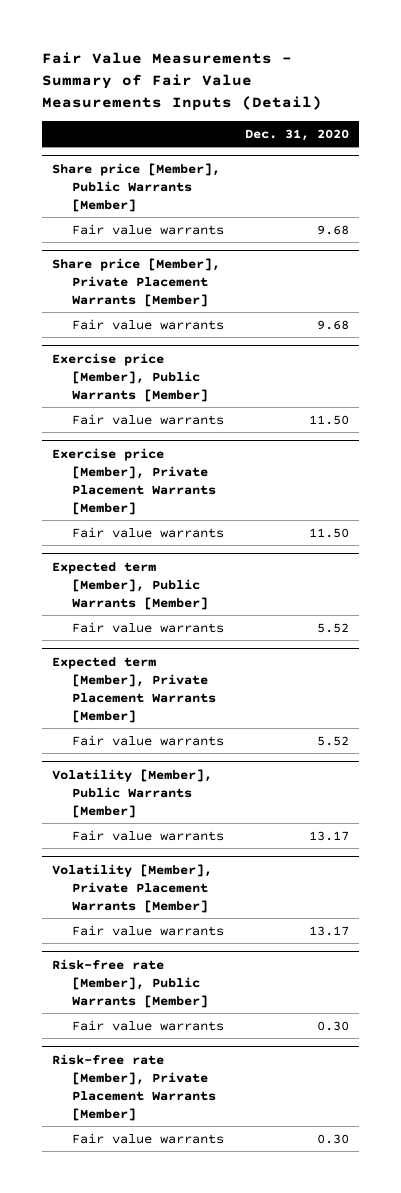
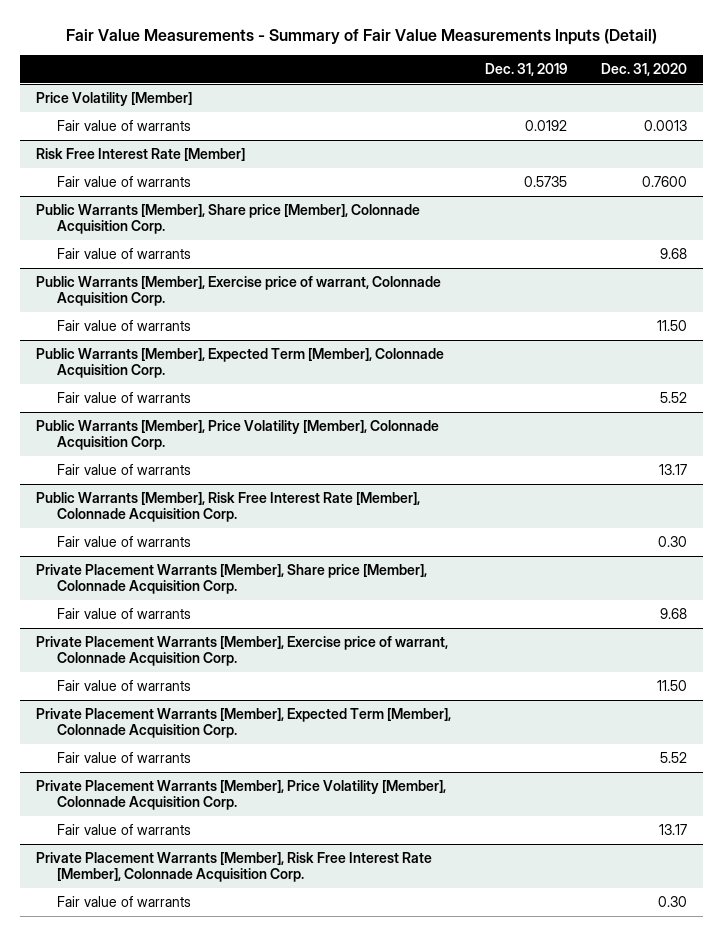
- | Dec. 31, 2020
+ | Dec. 31, 2019 | Dec. 31, 2020
- Share price [Member], Public Warrants [Member]
- Fair value warrants | 9.68
- Share price [Member], Private Placement Warrants [Member]
- Fair value warrants | 9.68
- Exercise price [Member], Public Warrants [Member]
- Fair value warrants | 11.50
- Exercise price [Member], Private Placement Warrants [Member]
- Fair value warrants | 11.50
- Expected term [Member], Public Warrants [Member]
- Fair value warrants | 5.52
- Expected term [Member], Private Placement Warrants [Member]
- Fair value warrants | 5.52
- Volatility [Member], Public Warrants [Member]
- Fair value warrants | 13.17
- Volatility [Member], Private Placement Warrants [Member]
- Fair value warrants | 13.17
- Risk-free rate [Member], Public Warrants [Member]
- Fair value warrants | 0.30
- Risk-free rate [Member], Private Placement Warrants [Member]
- Fair value warrants | 0.30
+ Price Volatility [Member]
+ Fair value of warrants | 0.0192 | 0.0013
+ Risk Free Interest Rate [Member]
+ Fair value of warrants | 0.5735 | 0.7600
+ Public Warrants [Member], Share price [Member], Colonnade Acquisition Corp.
+ Fair value of warrants | | 9.68
+ Public Warrants [Member], Exercise price of warrant, Colonnade Acquisition Corp.
+ Fair value of warrants | | 11.50
+ Public Warrants [Member], Expected Term [Member], Colonnade Acquisition Corp.
+ Fair value of warrants | | 5.52
+ Public Warrants [Member], Price Volatility [Member], Colonnade Acquisition Corp.
+ Fair value of warrants | | 13.17
+ Public Warrants [Member], Risk Free Interest Rate [Member], Colonnade Acquisition Corp.
+ Fair value of warrants | | 0.30
+ Private Placement Warrants [Member], Share price [Member], Colonnade Acquisition Corp.
+ Fair value of warrants | | 9.68
+ Private Placement Warrants [Member], Exercise price of warrant, Colonnade Acquisition Corp.
+ Fair value of warrants | | 11.50
+ Private Placement Warrants [Member], Expected Term [Member], Colonnade Acquisition Corp.
+ Fair value of warrants | | 5.52
+ Private Placement Warrants [Member], Price Volatility [Member], Colonnade Acquisition Corp.
+ Fair value of warrants | | 13.17
+ Private Placement Warrants [Member], Risk Free Interest Rate [Member], Colonnade Acquisition Corp.
+ Fair value of warrants | | 0.30

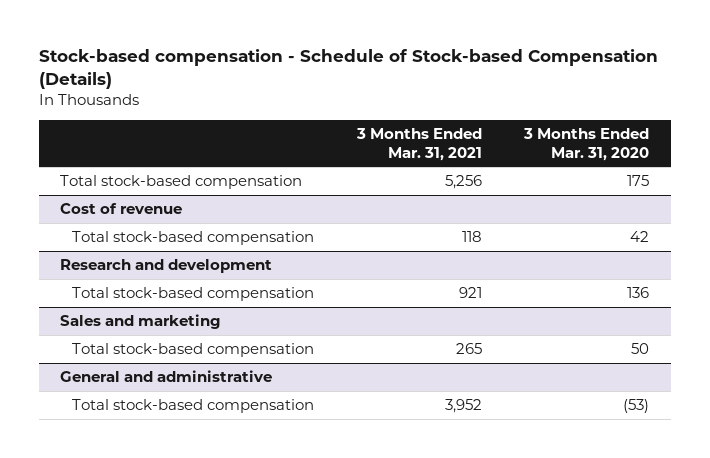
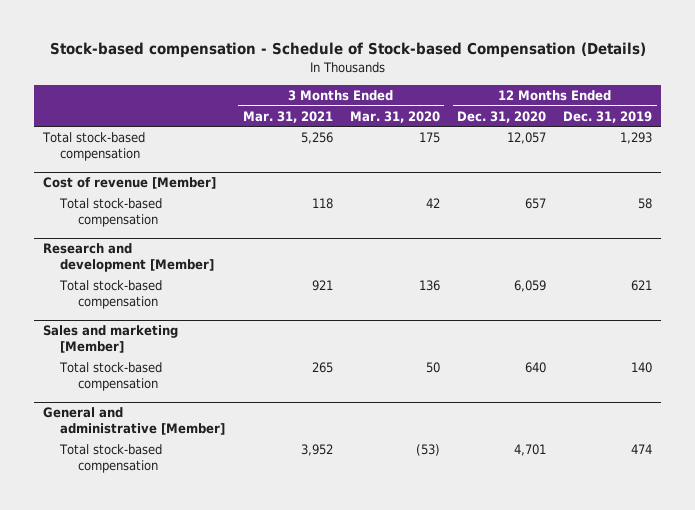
- | 3 Months Ended Mar. 31, 2021 | 3 Months Ended Mar. 31, 2020
+ | 3 Months Ended Mar. 31, 2021 | 3 Months Ended Mar. 31, 2020 | 12 Months Ended Dec. 31, 2020 | 12 Months Ended Dec. 31, 2019
- Cost of revenue
+ Cost of revenue [Member]
- Research and development
+ Research and development [Member]
- Sales and marketing
+ Sales and marketing [Member]
- General and administrative
+ General and administrative [Member]

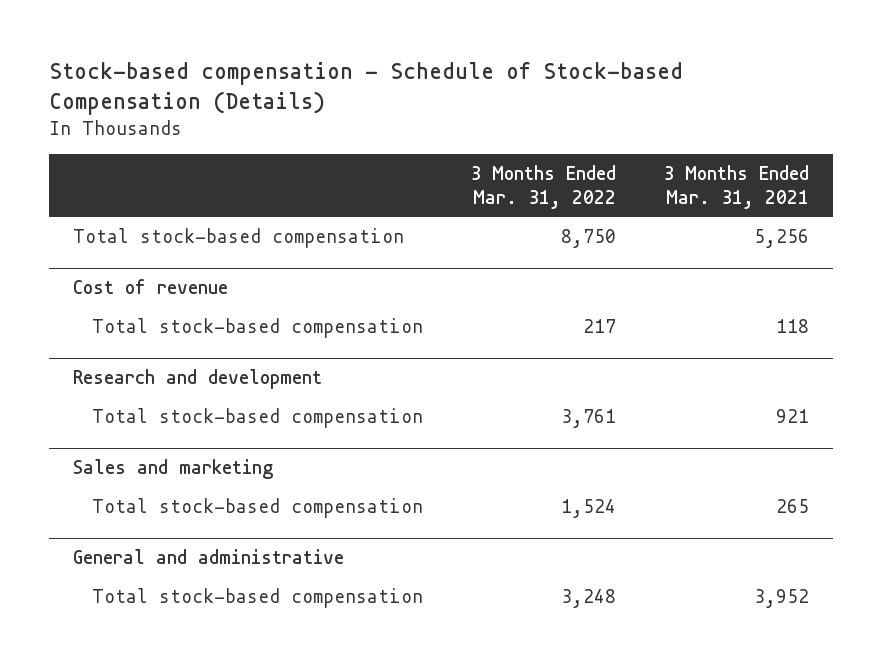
- | 3 Months Ended Mar. 31, 2021 | 3 Months Ended Mar. 31, 2020 | 12 Months Ended Dec. 31, 2020 | 12 Months Ended Dec. 31, 2019
+ | 3 Months Ended Mar. 31, 2022 | 3 Months Ended Mar. 31, 2021
- Cost of revenue [Member]
+ Cost of revenue
- Research and development [Member]
+ Research and development
- Sales and marketing [Member]
+ Sales and marketing
- General and administrative [Member]
+ General and administrative

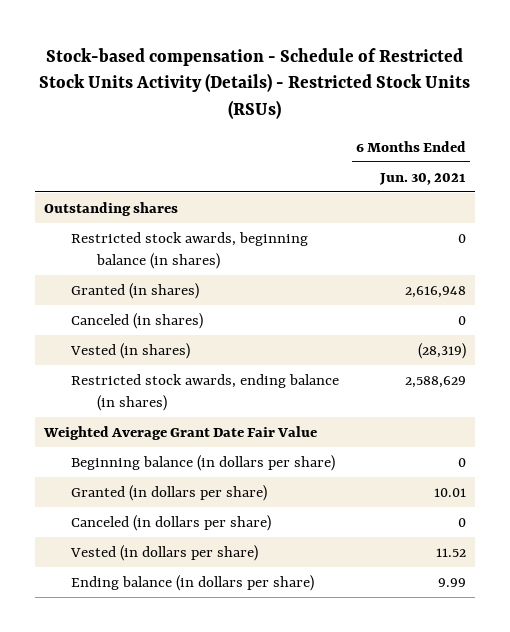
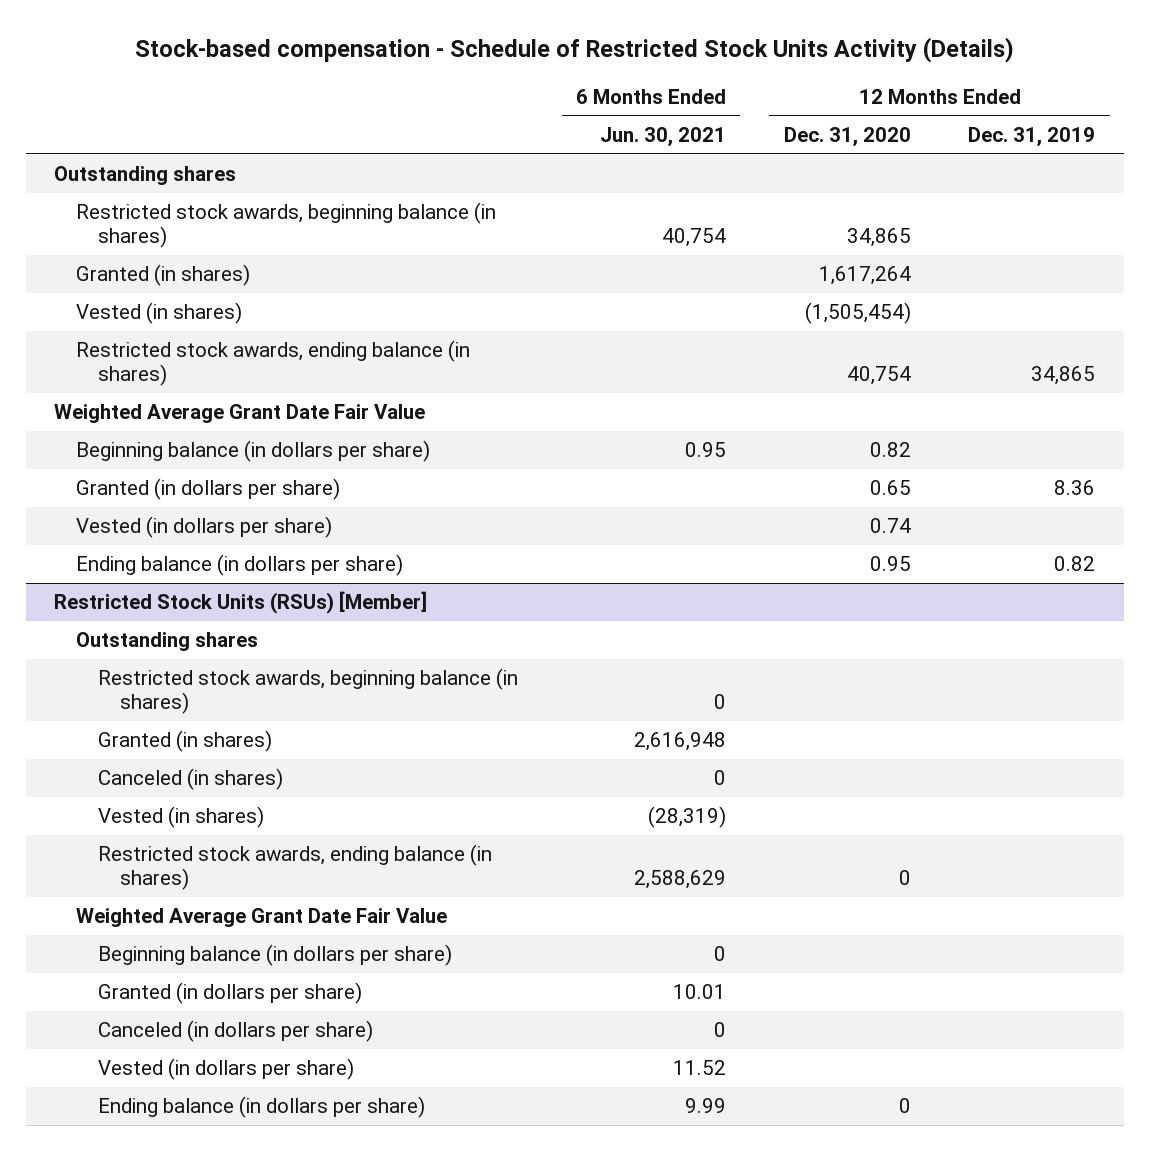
- Stock-based compensation - Schedule of Restricted Stock Units Activity (Details) - Restricted Stock Units (RSUs)
+ Stock-based compensation - Schedule of Restricted Stock Units Activity (Details)
- | 6 Months Ended Jun. 30, 2021
+ | 6 Months Ended Jun. 30, 2021 | 12 Months Ended Dec. 31, 2020 | 12 Months Ended Dec. 31, 2019
+ Restricted stock awards, beginning balance (in shares) | 40,754 | 34,865 |
+ Granted (in shares) | | 1,617,264 |
+ Vested (in shares) | | (1,505,454) |
+ Restricted stock awards, ending balance (in shares) | | 40,754 | 34,865
+ Weighted Average Grant Date Fair Value
+ Beginning balance (in dollars per share) | 0.95 | 0.82 |
+ Granted (in dollars per share) | | 0.65 | 8.36
+ Vested (in dollars per share) | | 0.74 |
+ Ending balance (in dollars per share) | | 0.95 | 0.82
+ Restricted Stock Units (RSUs) [Member]
+ Outstanding shares

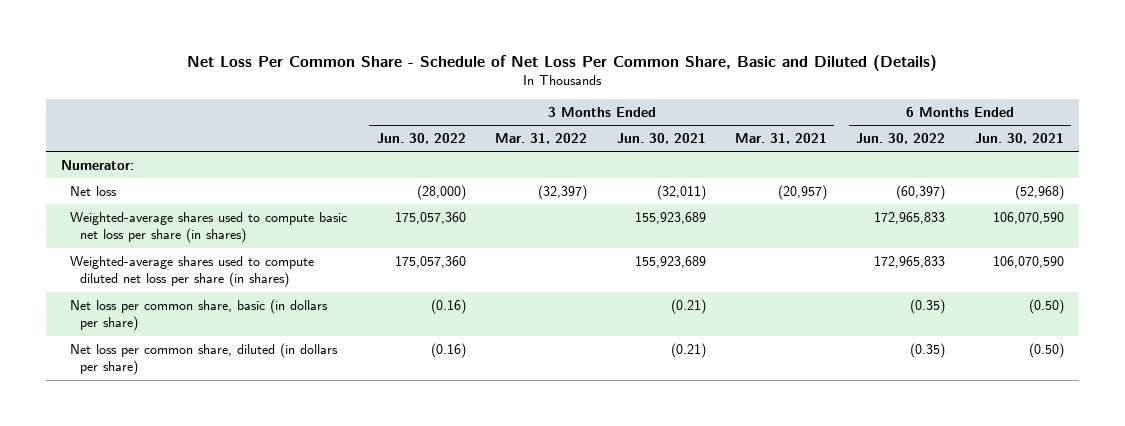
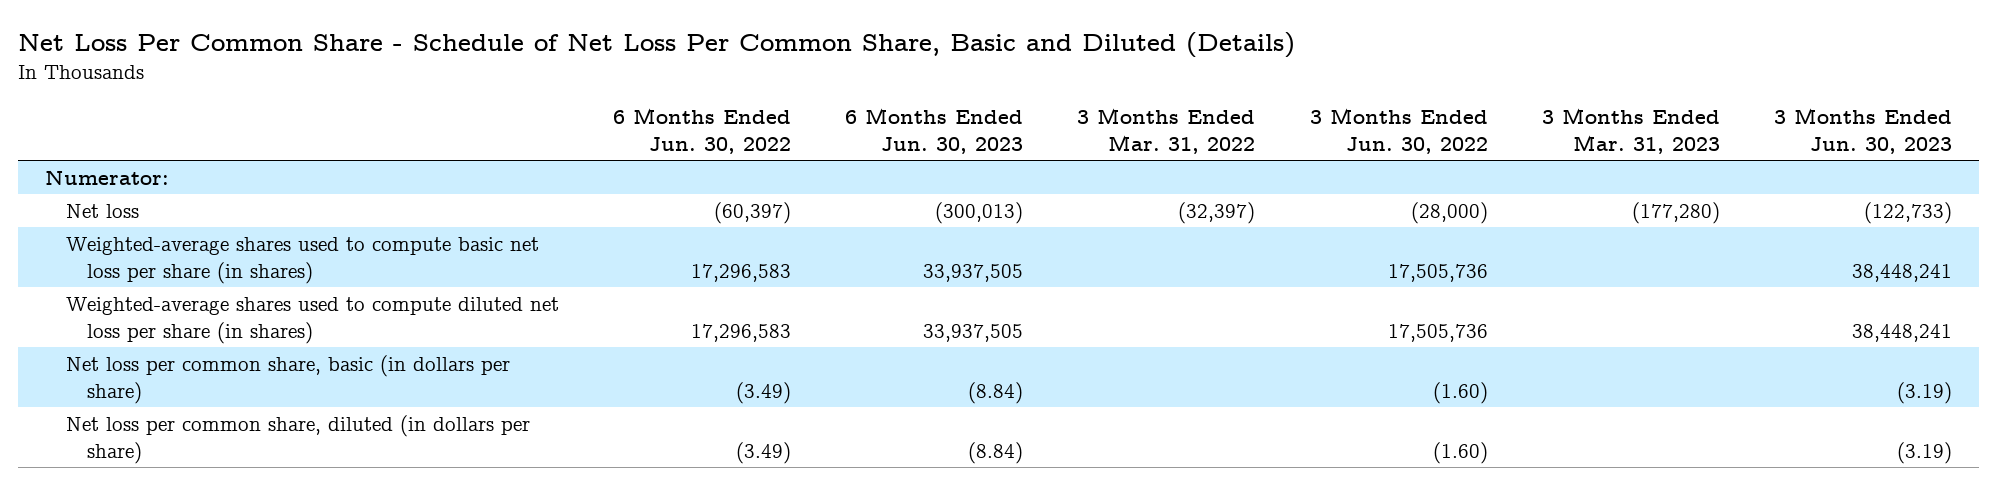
- | 3 Months Ended Jun. 30, 2022 | 3 Months Ended Mar. 31, 2022 | 3 Months Ended Jun. 30, 2021 | 3 Months Ended Mar. 31, 2021 | 6 Months Ended Jun. 30, 2022 | 6 Months Ended Jun. 30, 2021
+ | 6 Months Ended Jun. 30, 2022 | 6 Months Ended Jun. 30, 2023 | 3 Months Ended Mar. 31, 2022 | 3 Months Ended Jun. 30, 2022 | 3 Months Ended Mar. 31, 2023 | 3 Months Ended Jun. 30, 2023
- Weighted-average shares used to compute basic net loss per share (in shares) | 175,057,360 | | 155,923,689 | | 172,965,833 | 106,070,590
- Weighted-average shares used to compute diluted net loss per share (in shares) | 175,057,360 | | 155,923,689 | | 172,965,833 | 106,070,590
- Net loss per common share, basic (in dollars per share) | (0.16) | | (0.21) | | (0.35) | (0.50)
- Net loss per common share, diluted (in dollars per share) | (0.16) | | (0.21) | | (0.35) | (0.50)
+ Weighted-average shares used to compute basic net loss per share (in shares) | 17,296,583 | 33,937,505 | | 17,505,736 | | 38,448,241
+ Weighted-average shares used to compute diluted net loss per share (in shares) | 17,296,583 | 33,937,505 | | 17,505,736 | | 38,448,241
+ Net loss per common share, basic (in dollars per share) | (3.49) | (8.84) | | (1.60) | | (3.19)
+ Net loss per common share, diluted (in dollars per share) | (3.49) | (8.84) | | (1.60) | | (3.19)

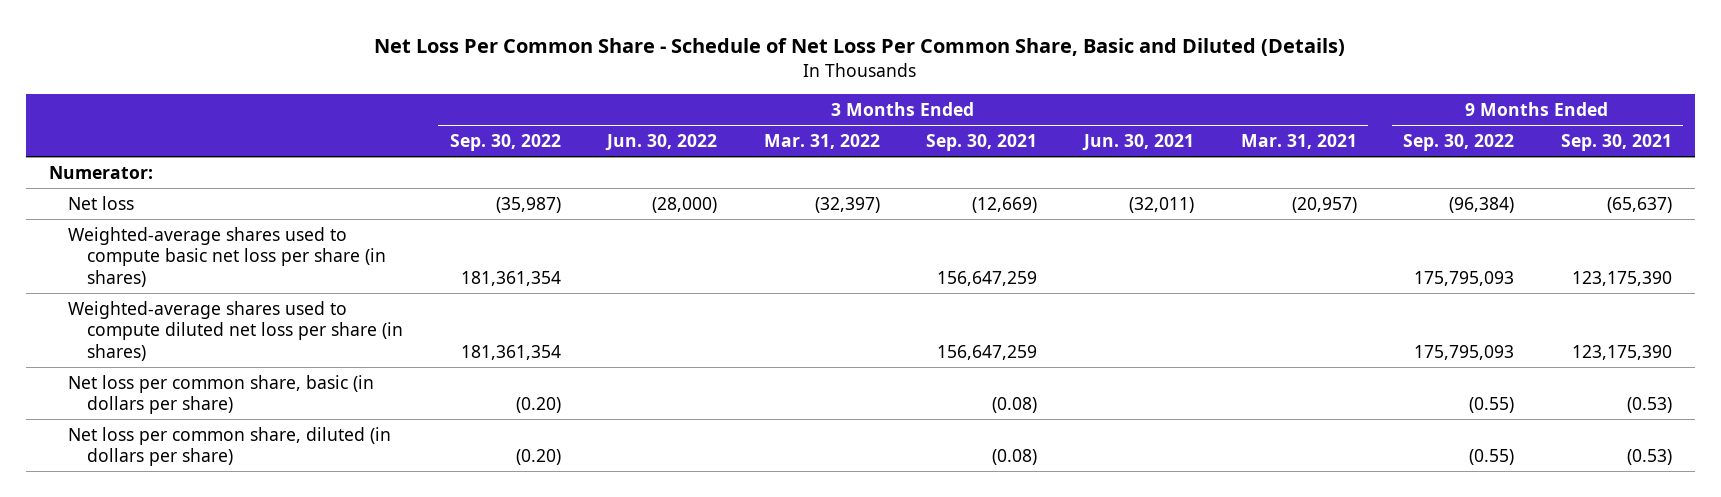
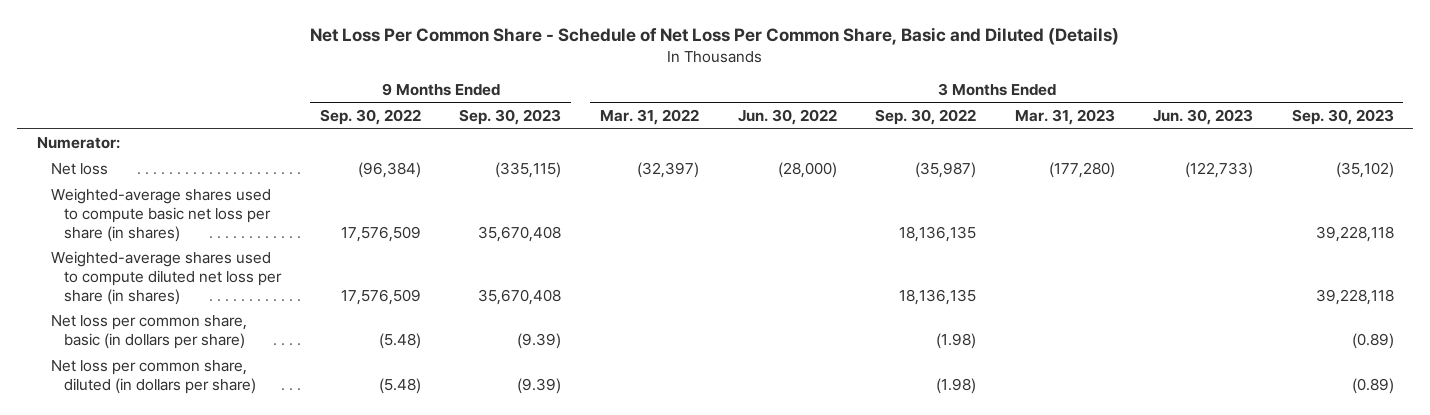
- | 3 Months Ended Sep. 30, 2022 | 3 Months Ended Jun. 30, 2022 | 3 Months Ended Mar. 31, 2022 | 3 Months Ended Sep. 30, 2021 | 3 Months Ended Jun. 30, 2021 | 3 Months Ended Mar. 31, 2021 | 9 Months Ended Sep. 30, 2022 | 9 Months Ended Sep. 30, 2021
+ | 9 Months Ended Sep. 30, 2022 | 9 Months Ended Sep. 30, 2023 | 3 Months Ended Mar. 31, 2022 | 3 Months Ended Jun. 30, 2022 | 3 Months Ended Sep. 30, 2022 | 3 Months Ended Mar. 31, 2023 | 3 Months Ended Jun. 30, 2023 | 3 Months Ended Sep. 30, 2023
- Weighted-average shares used to compute basic net loss per share (in shares) | 181,361,354 | | | 156,647,259 | | | 175,795,093 | 123,175,390
- Weighted-average shares used to compute diluted net loss per share (in shares) | 181,361,354 | | | 156,647,259 | | | 175,795,093 | 123,175,390
- Net loss per common share, basic (in dollars per share) | (0.20) | | | (0.08) | | | (0.55) | (0.53)
- Net loss per common share, diluted (in dollars per share) | (0.20) | | | (0.08) | | | (0.55) | (0.53)
+ Weighted-average shares used to compute basic net loss per share (in shares) | 17,576,509 | 35,670,408 | | | 18,136,135 | | | 39,228,118
+ Weighted-average shares used to compute diluted net loss per share (in shares) | 17,576,509 | 35,670,408 | | | 18,136,135 | | | 39,228,118
+ Net loss per common share, basic (in dollars per share) | (5.48) | (9.39) | | | (1.98) | | | (0.89)
+ Net loss per common share, diluted (in dollars per share) | (5.48) | (9.39) | | | (1.98) | | | (0.89)

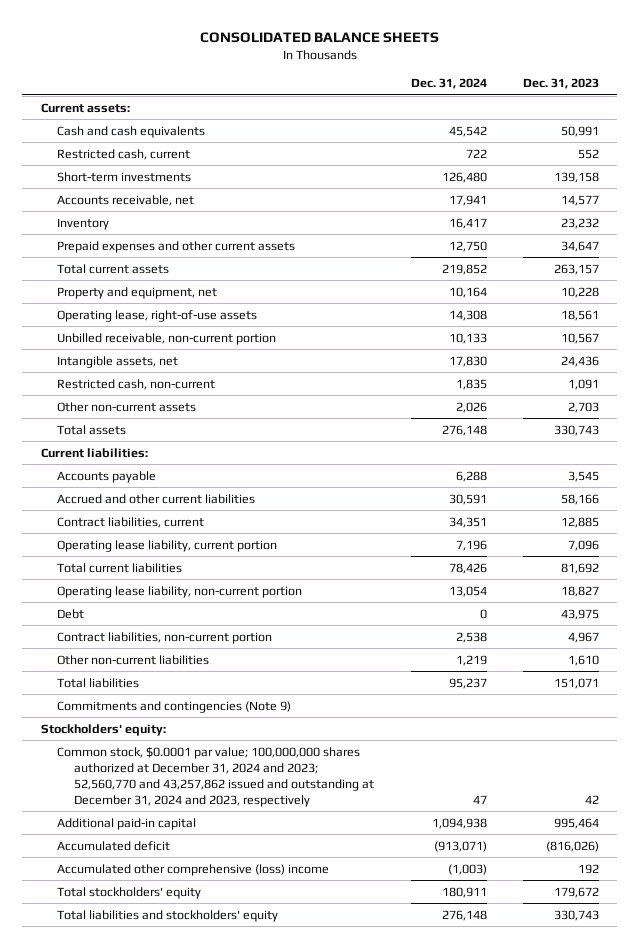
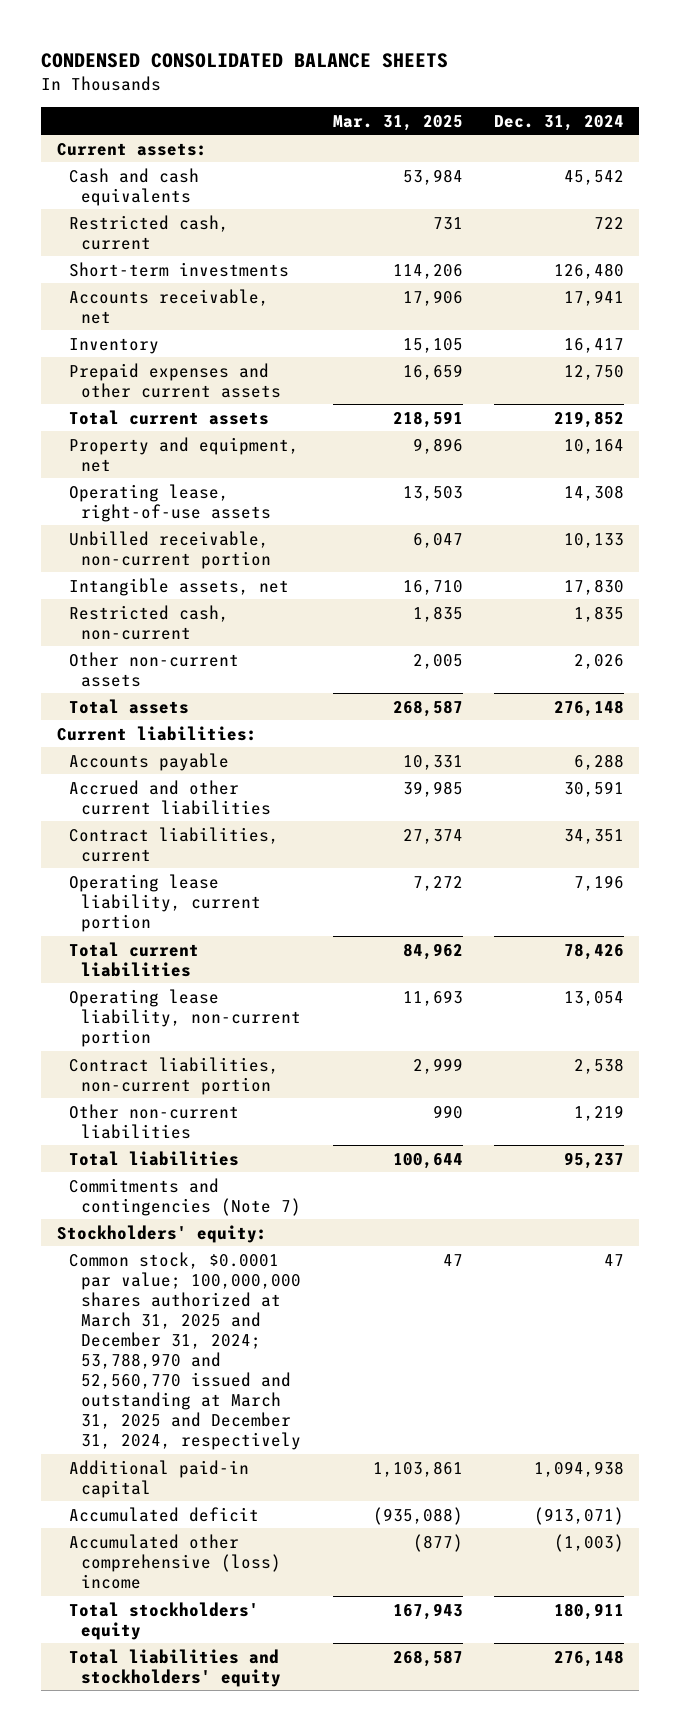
- CONSOLIDATED BALANCE SHEETS
+ CONDENSED CONSOLIDATED BALANCE SHEETS
- | Dec. 31, 2024 | Dec. 31, 2023
+ | Mar. 31, 2025 | Dec. 31, 2024
- Debt | 0 | 43,975
- Commitments and contingencies (Note 9)
+ Commitments and contingencies (Note 7)
- Common stock, $0.0001 par value; 100,000,000 shares authorized at December 31, 2024 and 2023; 52,560,770 and 43,257,862 issued and outstanding at December 31, 2024 and 2023, respectively | 47 | 42
+ Common stock, $0.0001 par value; 100,000,000 shares authorized at March 31, 2025 and December 31, 2024; 53,788,970 and 52,560,770 issued and outstanding at March 31, 2025 and December 31, 2024, respectively | 47 | 47

